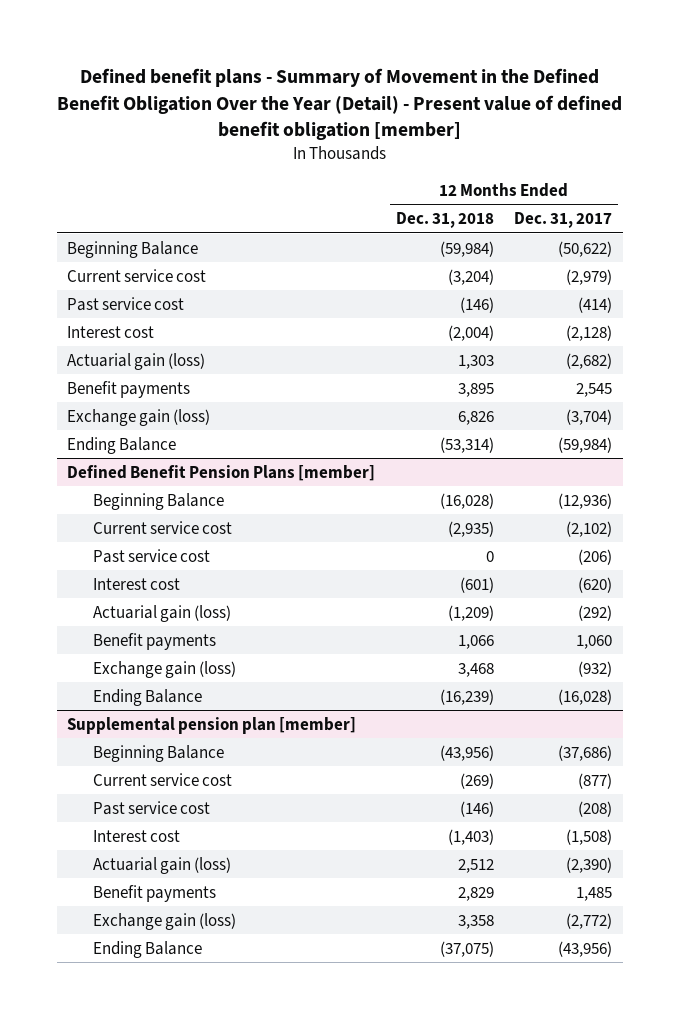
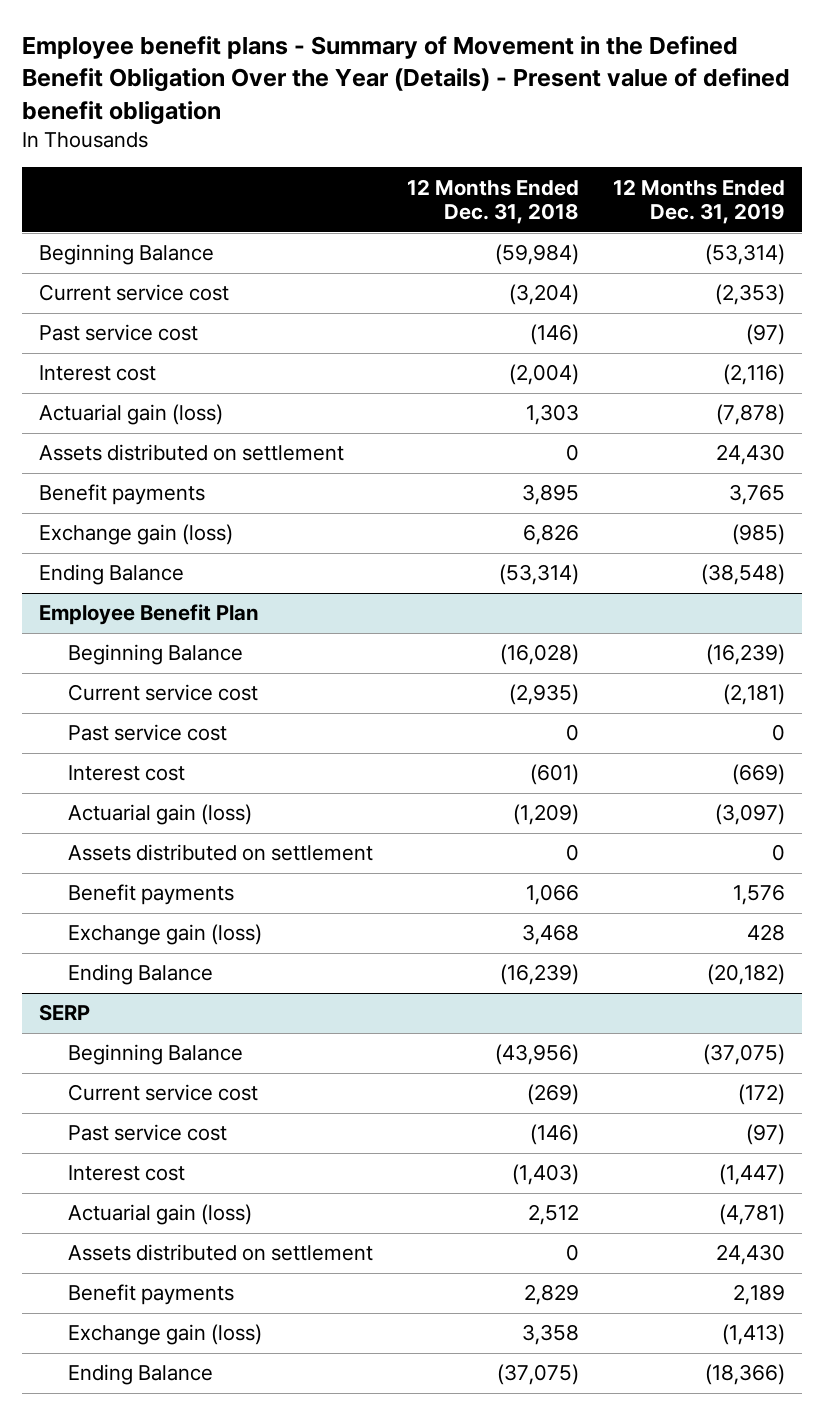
- Defined benefit plans - Summary of Movement in the Defined Benefit Obligation Over the Year (Detail) - Present value of defined benefit obligation [member]
+ Employee benefit plans - Summary of Movement in the Defined Benefit Obligation Over the Year (Details) - Present value of defined benefit obligation
- | 12 Months Ended Dec. 31, 2018 | 12 Months Ended Dec. 31, 2017
+ | 12 Months Ended Dec. 31, 2018 | 12 Months Ended Dec. 31, 2019
+ Assets distributed on settlement | 0 | 24,430
- Defined Benefit Pension Plans [member]
+ Employee Benefit Plan
+ Assets distributed on settlement | 0 | 0
- Supplemental pension plan [member]
+ SERP
+ Assets distributed on settlement | 0 | 24,430

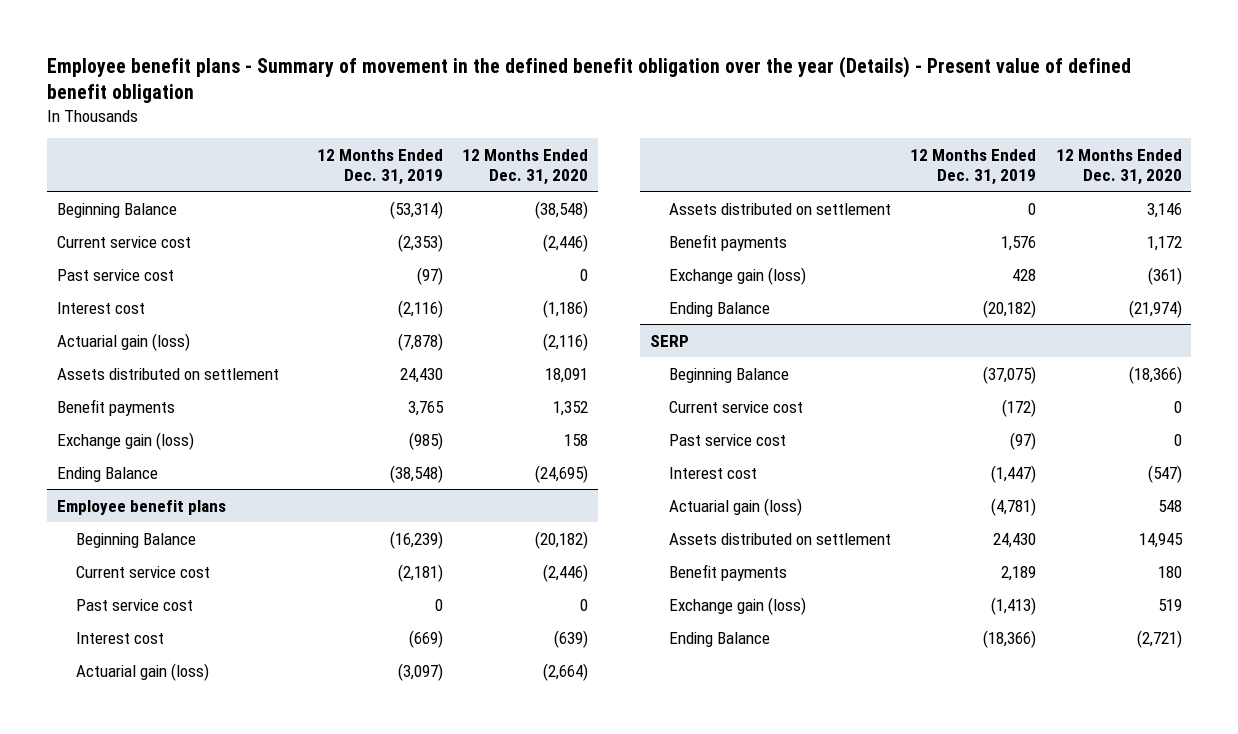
- Employee benefit plans - Summary of Movement in the Defined Benefit Obligation Over the Year (Details) - Present value of defined benefit obligation
+ Employee benefit plans - Summary of movement in the defined benefit obligation over the year (Details) - Present value of defined benefit obligation
- | 12 Months Ended Dec. 31, 2018 | 12 Months Ended Dec. 31, 2019
+ | 12 Months Ended Dec. 31, 2019 | 12 Months Ended Dec. 31, 2020
- Employee Benefit Plan
+ Employee benefit plans

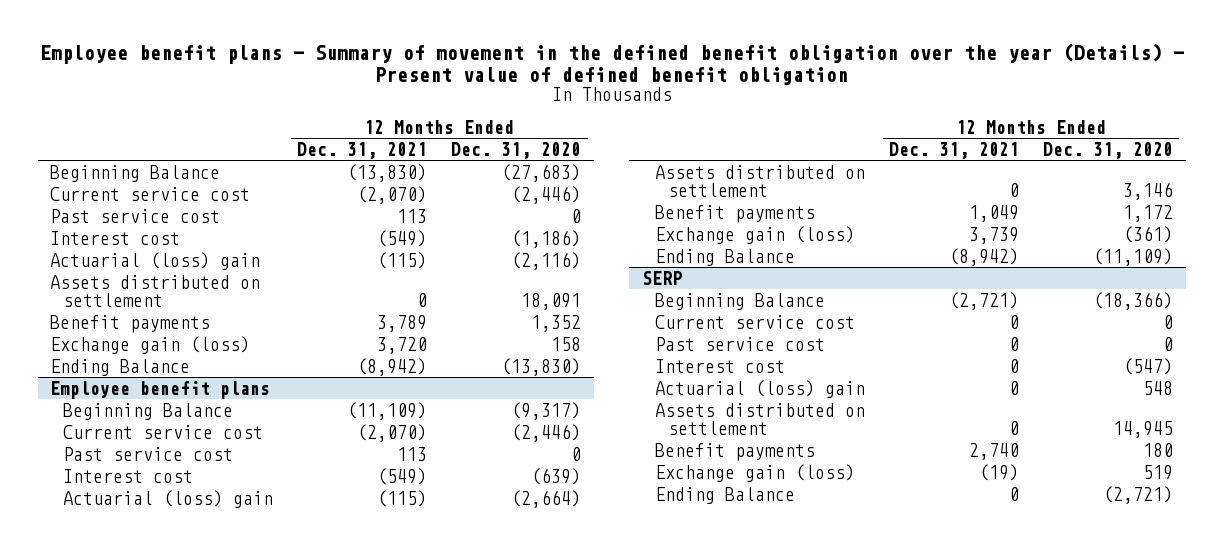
- | 12 Months Ended Dec. 31, 2019 | 12 Months Ended Dec. 31, 2020
+ | 12 Months Ended Dec. 31, 2021 | 12 Months Ended Dec. 31, 2020
- Beginning Balance | (53,314) | (38,548)
+ Beginning Balance | (13,830) | (27,683)
- Actuarial gain (loss) | (7,878) | (2,116)
+ Actuarial (loss) gain | (115) | (2,116)
- Ending Balance | (38,548) | (24,695)
+ Ending Balance | (8,942) | (13,830)
@ Employee benefit plans
- Beginning Balance | (16,239) | (20,182)
+ Beginning Balance | (11,109) | (9,317)
- Actuarial gain (loss) | (3,097) | (2,664)
+ Actuarial (loss) gain | (115) | (2,664)
- Ending Balance | (20,182) | (21,974)
+ Ending Balance | (8,942) | (11,109)
@ SERP
- Actuarial gain (loss) | (4,781) | 548
+ Actuarial (loss) gain | 0 | 548

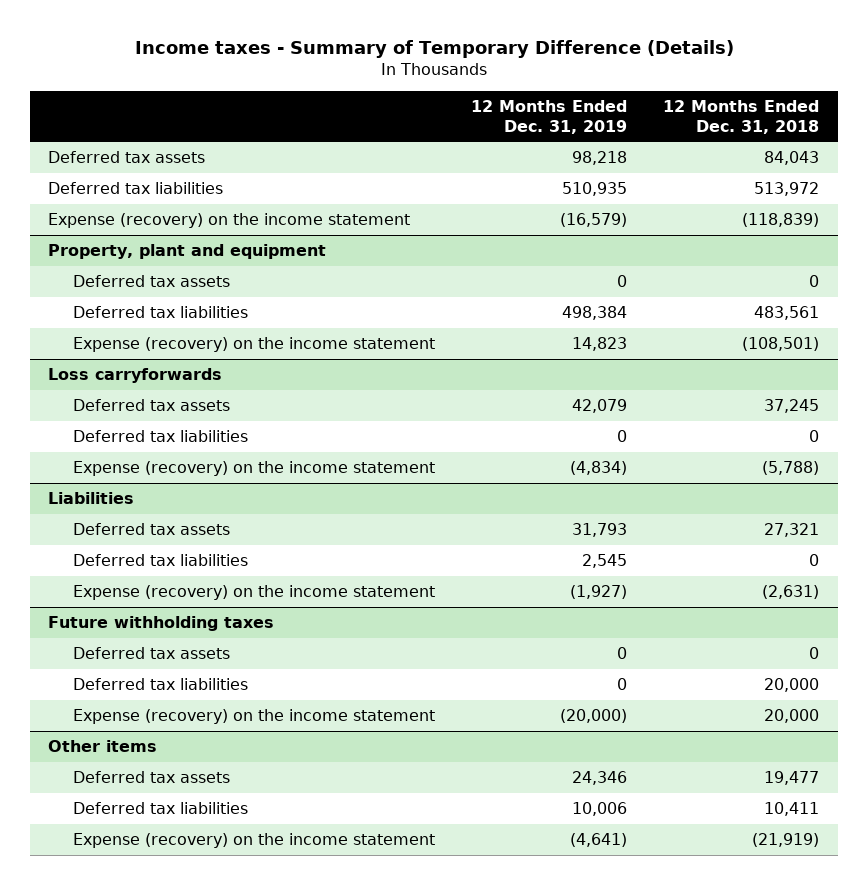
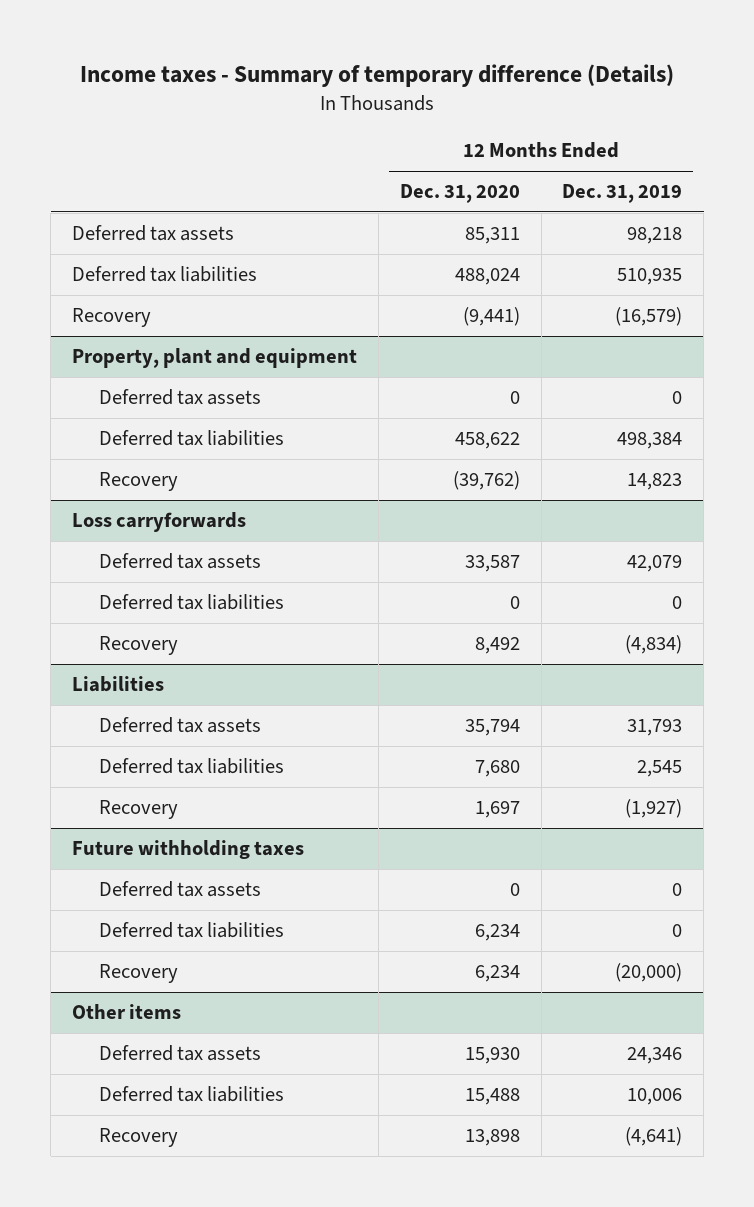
- Income taxes - Summary of Temporary Difference (Details)
+ Income taxes - Summary of temporary difference (Details)
- | 12 Months Ended Dec. 31, 2019 | 12 Months Ended Dec. 31, 2018
+ | 12 Months Ended Dec. 31, 2020 | 12 Months Ended Dec. 31, 2019
- Expense (recovery) on the income statement | (16,579) | (118,839)
+ Recovery | (9,441) | (16,579)
@ Property, plant and equipment
- Expense (recovery) on the income statement | 14,823 | (108,501)
+ Recovery | (39,762) | 14,823
@ Loss carryforwards
- Expense (recovery) on the income statement | (4,834) | (5,788)
+ Recovery | 8,492 | (4,834)
@ Liabilities
- Expense (recovery) on the income statement | (1,927) | (2,631)
+ Recovery | 1,697 | (1,927)
@ Future withholding taxes
- Expense (recovery) on the income statement | (20,000) | 20,000
+ Recovery | 6,234 | (20,000)
@ Other items
- Expense (recovery) on the income statement | (4,641) | (21,919)
+ Recovery | 13,898 | (4,641)

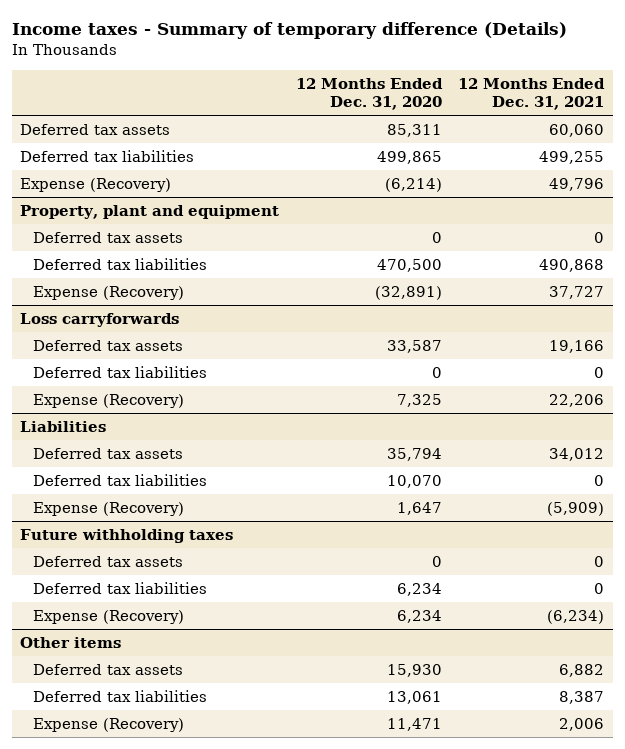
- | 12 Months Ended Dec. 31, 2020 | 12 Months Ended Dec. 31, 2019
+ | 12 Months Ended Dec. 31, 2020 | 12 Months Ended Dec. 31, 2021
- Deferred tax liabilities | 488,024 | 510,935
- Recovery | (9,441) | (16,579)
+ Deferred tax liabilities | 499,865 | 499,255
+ Expense (Recovery) | (6,214) | 49,796
@ Property, plant and equipment
- Deferred tax liabilities | 458,622 | 498,384
- Recovery | (39,762) | 14,823
+ Deferred tax liabilities | 470,500 | 490,868
+ Expense (Recovery) | (32,891) | 37,727
@ Loss carryforwards
- Recovery | 8,492 | (4,834)
+ Expense (Recovery) | 7,325 | 22,206
@ Liabilities
- Deferred tax liabilities | 7,680 | 2,545
- Recovery | 1,697 | (1,927)
+ Deferred tax liabilities | 10,070 | 0
+ Expense (Recovery) | 1,647 | (5,909)
@ Future withholding taxes
- Recovery | 6,234 | (20,000)
+ Expense (Recovery) | 6,234 | (6,234)
@ Other items
- Deferred tax liabilities | 15,488 | 10,006
- Recovery | 13,898 | (4,641)
+ Deferred tax liabilities | 13,061 | 8,387
+ Expense (Recovery) | 11,471 | 2,006

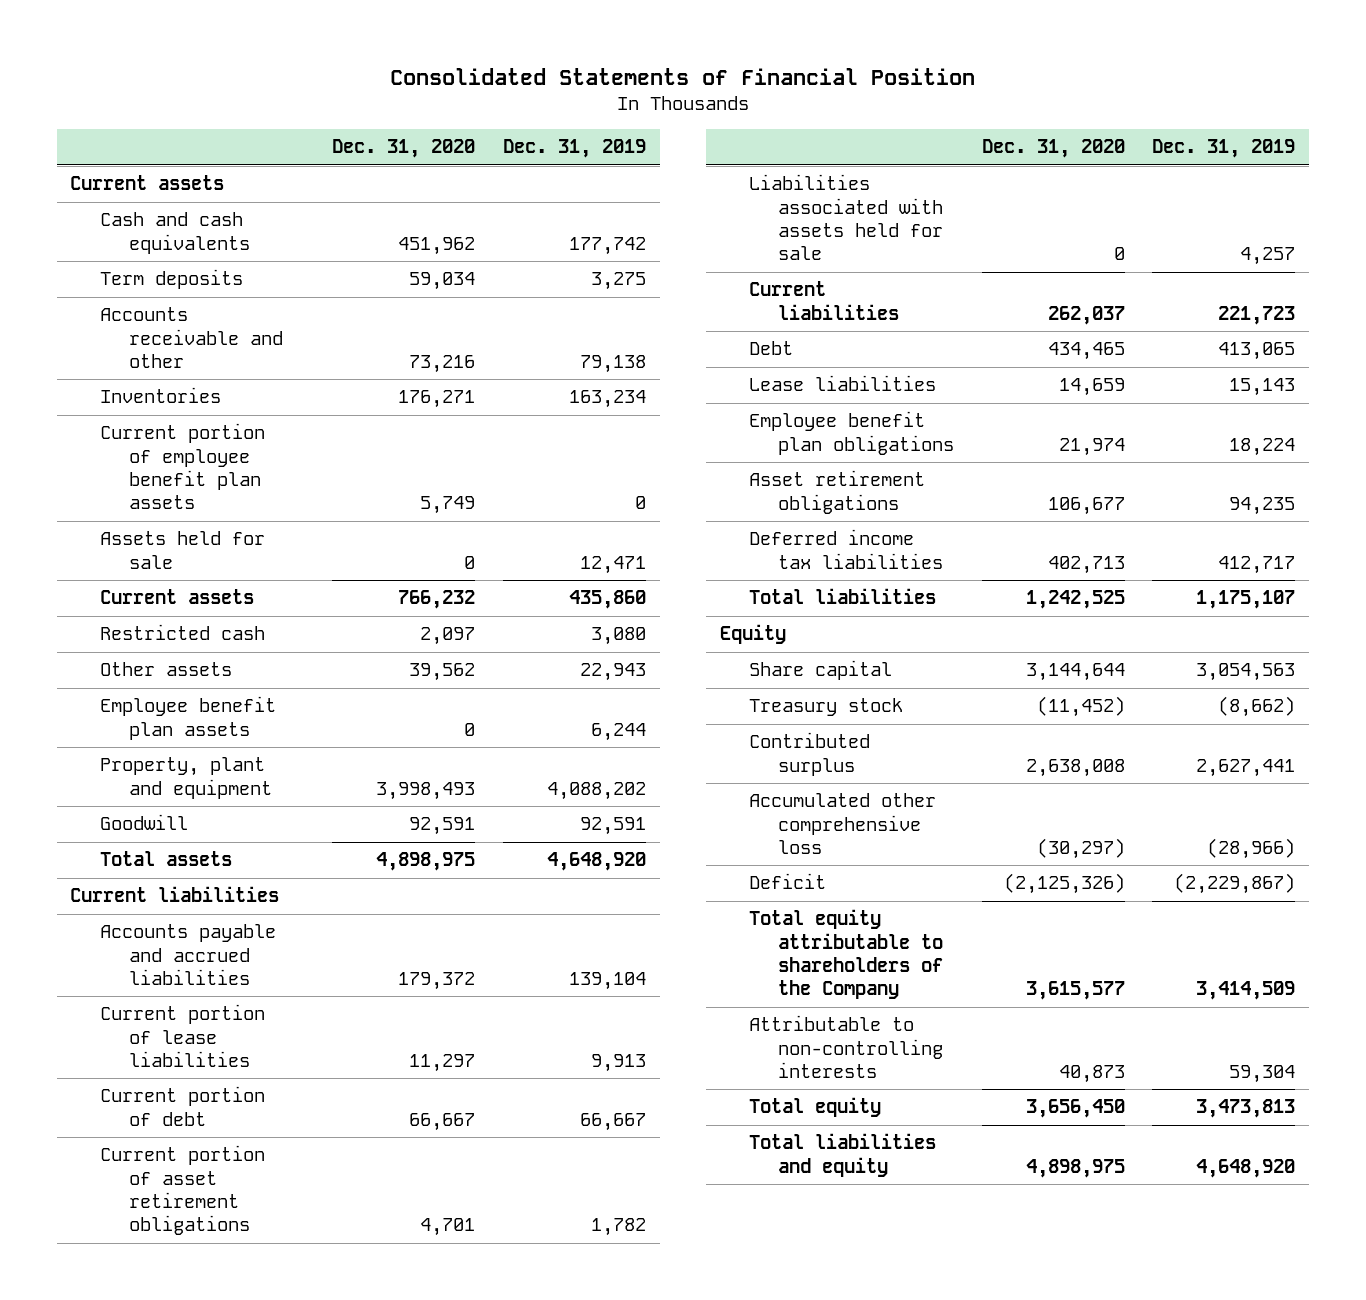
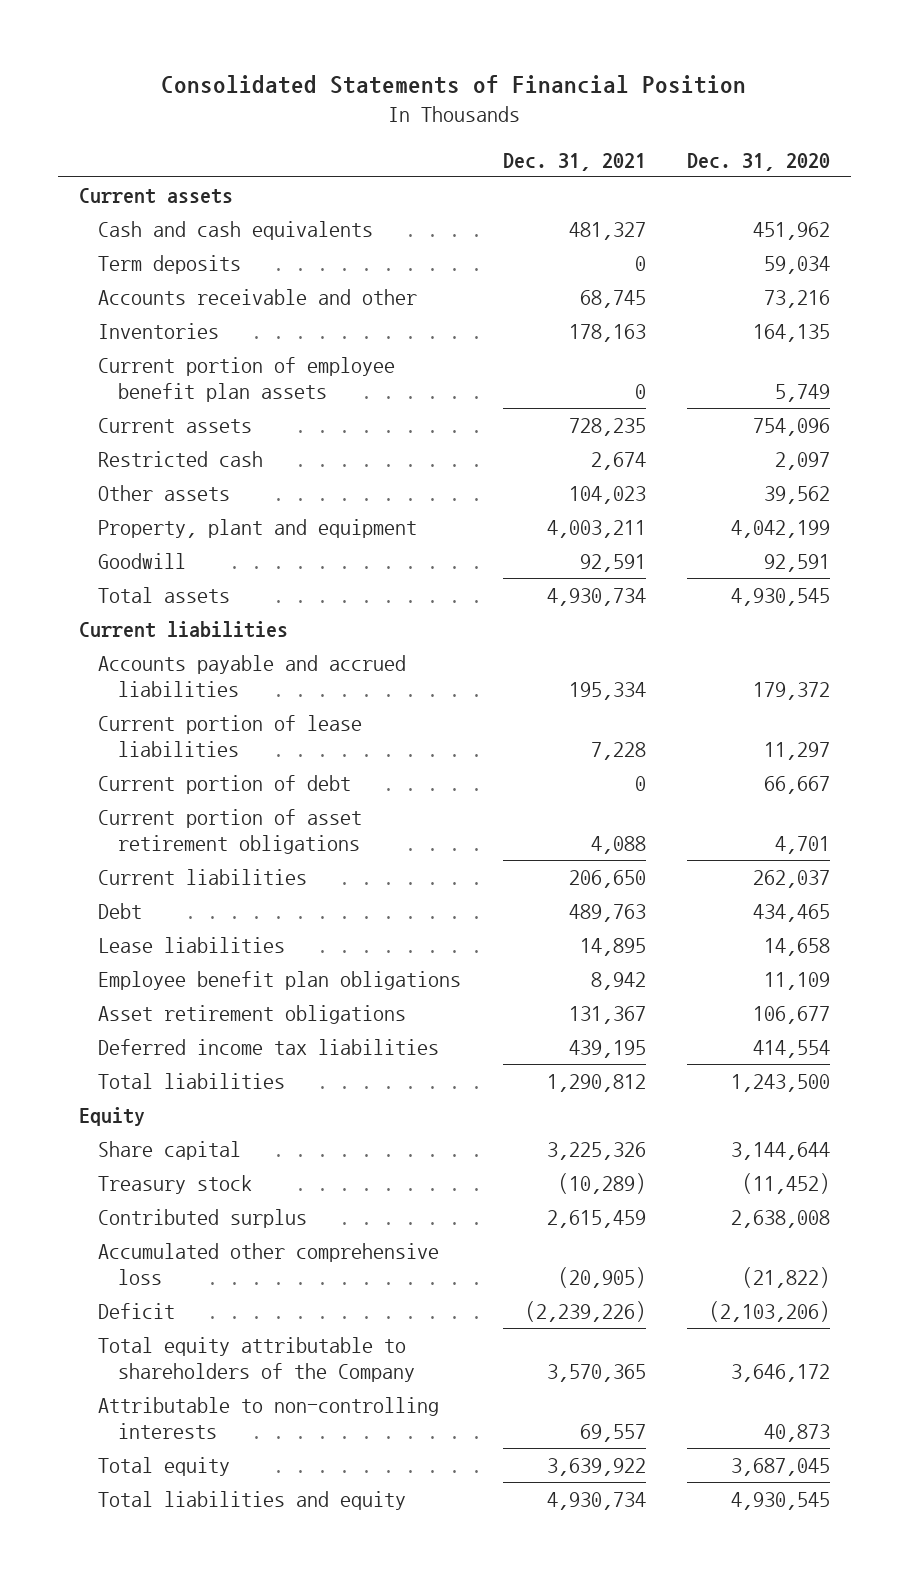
- | Dec. 31, 2020 | Dec. 31, 2019
+ | Dec. 31, 2021 | Dec. 31, 2020
- Inventories | 176,271 | 163,234
+ Inventories | 178,163 | 164,135
- Assets held for sale | 0 | 12,471
- Current assets | 766,232 | 435,860
+ Current assets | 728,235 | 754,096
- Employee benefit plan assets | 0 | 6,244
- Property, plant and equipment | 3,998,493 | 4,088,202
+ Property, plant and equipment | 4,003,211 | 4,042,199
- Total assets | 4,898,975 | 4,648,920
+ Total assets | 4,930,734 | 4,930,545
- Liabilities associated with assets held for sale | 0 | 4,257
- Lease liabilities | 14,659 | 15,143
- Employee benefit plan obligations | 21,974 | 18,224
+ Lease liabilities | 14,895 | 14,658
+ Employee benefit plan obligations | 8,942 | 11,109
- Deferred income tax liabilities | 402,713 | 412,717
- Total liabilities | 1,242,525 | 1,175,107
+ Deferred income tax liabilities | 439,195 | 414,554
+ Total liabilities | 1,290,812 | 1,243,500
- Accumulated other comprehensive loss | (30,297) | (28,966)
- Deficit | (2,125,326) | (2,229,867)
- Total equity attributable to shareholders of the Company | 3,615,577 | 3,414,509
+ Accumulated other comprehensive loss | (20,905) | (21,822)
+ Deficit | (2,239,226) | (2,103,206)
+ Total equity attributable to shareholders of the Company | 3,570,365 | 3,646,172
- Total equity | 3,656,450 | 3,473,813
- Total liabilities and equity | 4,898,975 | 4,648,920
+ Total equity | 3,639,922 | 3,687,045
+ Total liabilities and equity | 4,930,734 | 4,930,545

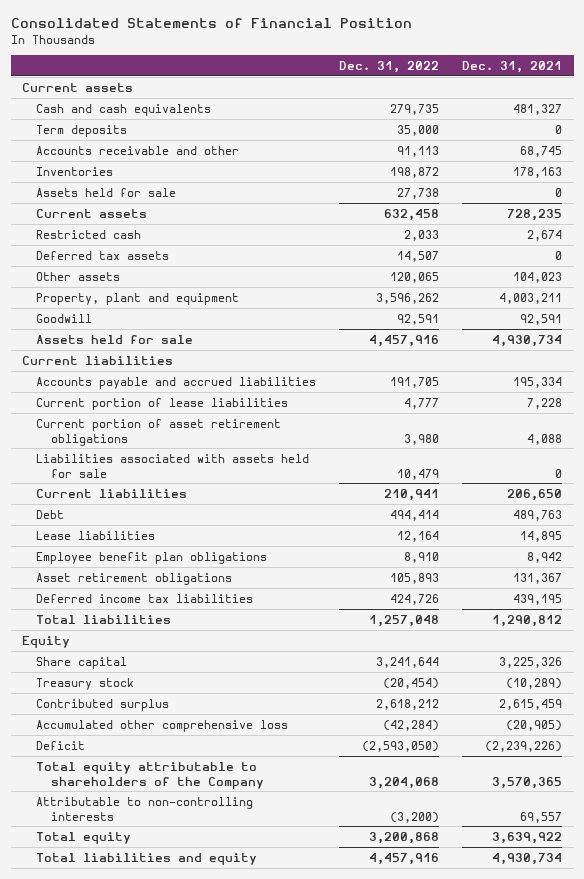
- | Dec. 31, 2021 | Dec. 31, 2020
+ | Dec. 31, 2022 | Dec. 31, 2021
- Current portion of employee benefit plan assets | 0 | 5,749
+ Assets held for sale | 27,738 | 0
+ Deferred tax assets | 14,507 | 0
- Total assets | 4,930,734 | 4,930,545
+ Assets held for sale | 4,457,916 | 4,930,734
- Current portion of debt | 0 | 66,667
+ Liabilities associated with assets held for sale | 10,479 | 0

